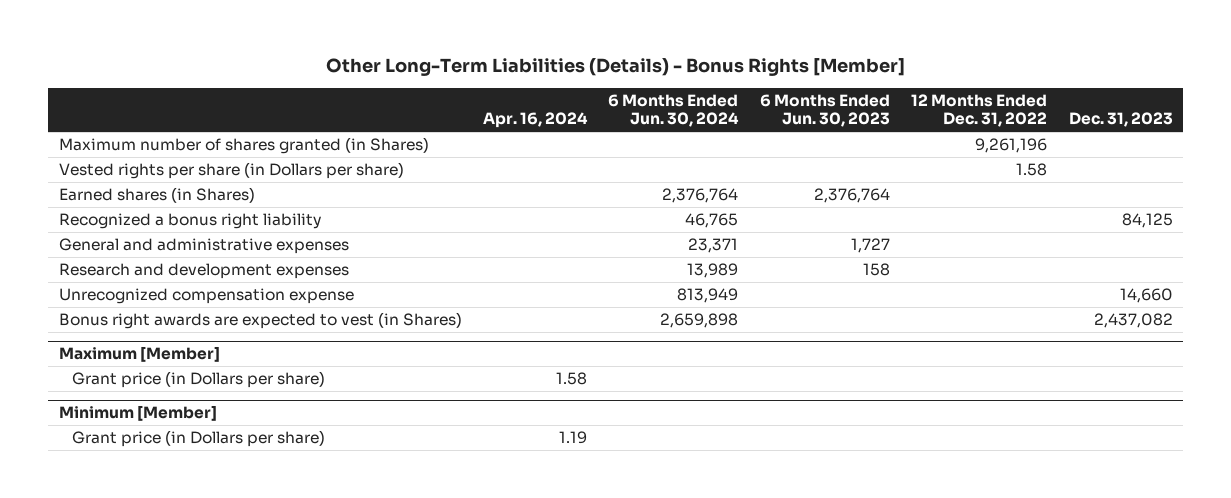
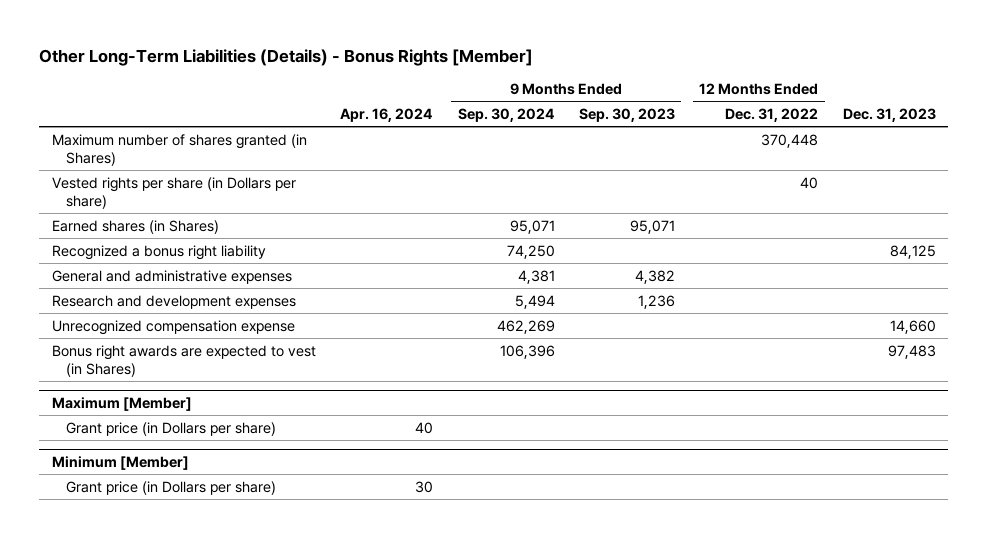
- | Apr. 16, 2024 | 6 Months Ended Jun. 30, 2024 | 6 Months Ended Jun. 30, 2023 | 12 Months Ended Dec. 31, 2022 | Dec. 31, 2023
+ | Apr. 16, 2024 | 9 Months Ended Sep. 30, 2024 | 9 Months Ended Sep. 30, 2023 | 12 Months Ended Dec. 31, 2022 | Dec. 31, 2023
- Maximum number of shares granted (in Shares) | | | | 9,261,196 |
- Vested rights per share (in Dollars per share) | | | | 1.58 |
+ Maximum number of shares granted (in Shares) | | | | 370,448 |
+ Vested rights per share (in Dollars per share) | | | | 40 |
- Bonus right awards are expected to vest (in Shares) | | 2,659,898 | | | 2,437,082
+ Bonus right awards are expected to vest (in Shares) | | 106,396 | | | 97,483
@ Maximum [Member]
- Grant price (in Dollars per share) | 1.58 | | | |
+ Grant price (in Dollars per share) | 40 | | | |
@ Minimum [Member]
- Grant price (in Dollars per share) | 1.19 | | | |
+ Grant price (in Dollars per share) | 30 | | | |

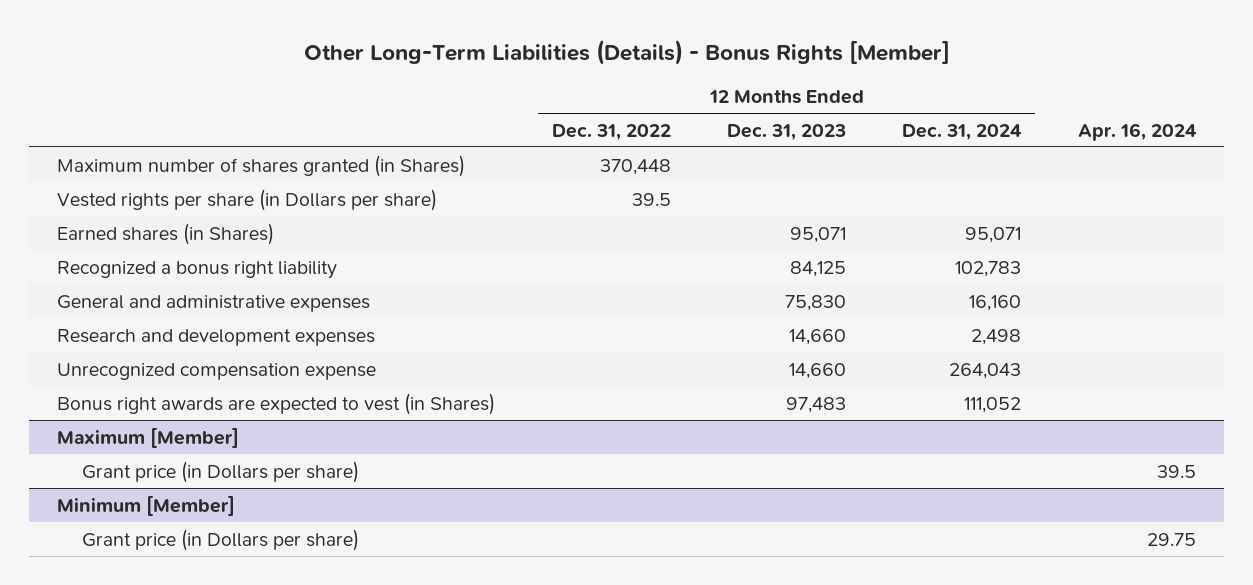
- | Apr. 16, 2024 | 9 Months Ended Sep. 30, 2024 | 9 Months Ended Sep. 30, 2023 | 12 Months Ended Dec. 31, 2022 | Dec. 31, 2023
+ | 12 Months Ended Dec. 31, 2022 | 12 Months Ended Dec. 31, 2023 | 12 Months Ended Dec. 31, 2024 | Apr. 16, 2024
- Vested rights per share (in Dollars per share) | | | | 40 |
+ Vested rights per share (in Dollars per share) | 39.5 | | |
@ Maximum [Member]
- Grant price (in Dollars per share) | 40 | | | |
+ Grant price (in Dollars per share) | | | | 39.5
@ Minimum [Member]
- Grant price (in Dollars per share) | 30 | | | |
+ Grant price (in Dollars per share) | | | | 29.75

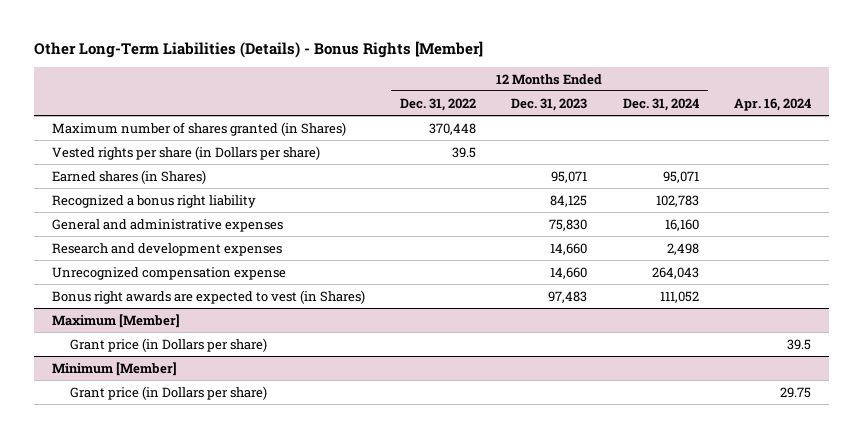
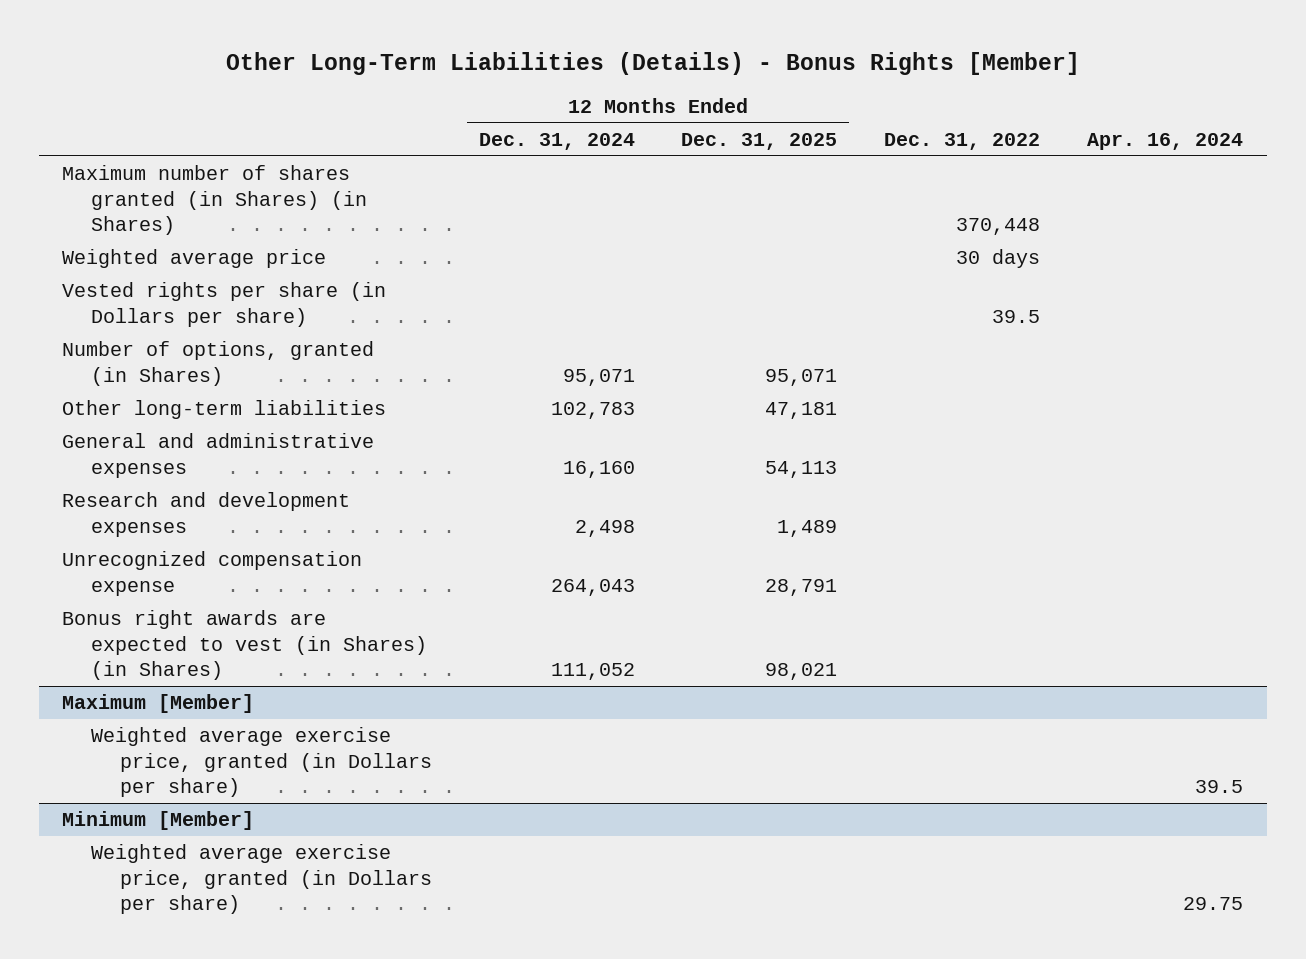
- | 12 Months Ended Dec. 31, 2022 | 12 Months Ended Dec. 31, 2023 | 12 Months Ended Dec. 31, 2024 | Apr. 16, 2024
+ | 12 Months Ended Dec. 31, 2024 | 12 Months Ended Dec. 31, 2025 | Dec. 31, 2022 | Apr. 16, 2024
- Maximum number of shares granted (in Shares) | 370,448 | | |
+ Maximum number of shares granted (in Shares) (in Shares) | | | 370,448 |
+ Weighted average price | | | 30 days |
- Earned shares (in Shares) | | 95,071 | 95,071 |
- Recognized a bonus right liability | | 84,125 | 102,783 |
+ Number of options, granted (in Shares) | 95,071 | 95,071 | |
+ Other long-term liabilities | 102,783 | 47,181 | |
- Bonus right awards are expected to vest (in Shares) | | 97,483 | 111,052 |
+ Bonus right awards are expected to vest (in Shares) (in Shares) | 111,052 | 98,021 | |
@ Maximum [Member]
- Grant price (in Dollars per share) | | | | 39.5
+ Weighted average exercise price, granted (in Dollars per share) | | | | 39.5
@ Minimum [Member]
- Grant price (in Dollars per share) | | | | 29.75
+ Weighted average exercise price, granted (in Dollars per share) | | | | 29.75

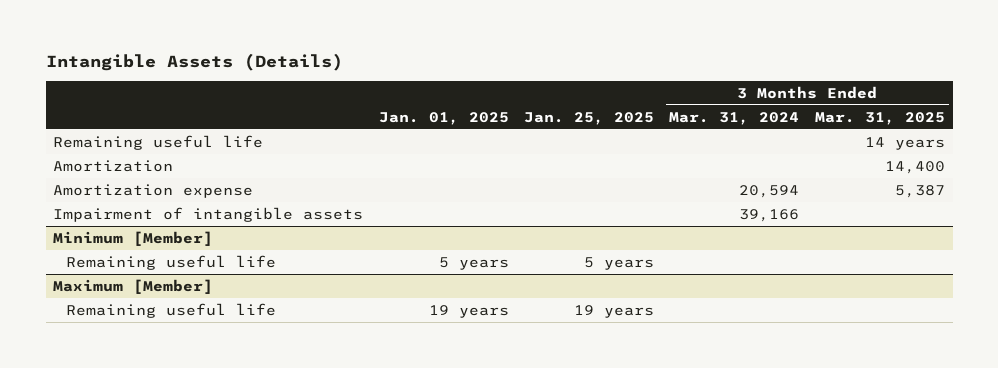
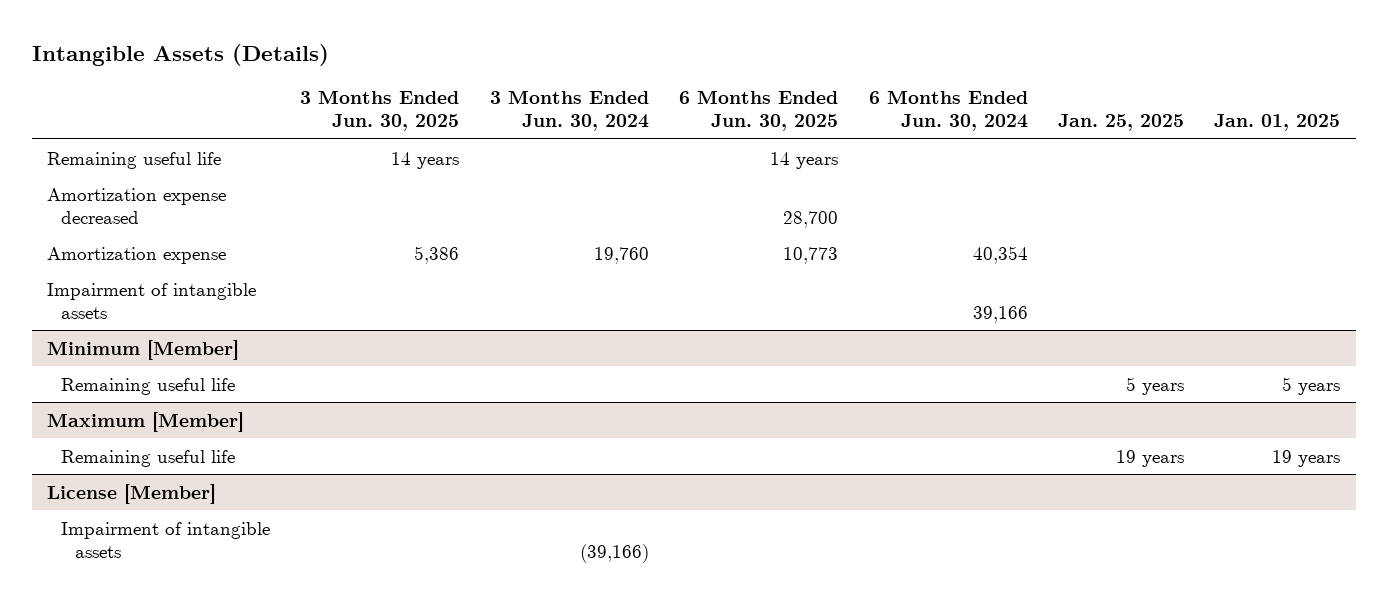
- | Jan. 01, 2025 | Jan. 25, 2025 | 3 Months Ended Mar. 31, 2024 | 3 Months Ended Mar. 31, 2025
+ | 3 Months Ended Jun. 30, 2025 | 3 Months Ended Jun. 30, 2024 | 6 Months Ended Jun. 30, 2025 | 6 Months Ended Jun. 30, 2024 | Jan. 25, 2025 | Jan. 01, 2025
- Amortization | | | | 14,400
+ Amortization expense decreased | | | 28,700 | | |
+ License [Member]
+ Impairment of intangible assets | | (39,166) | | | |

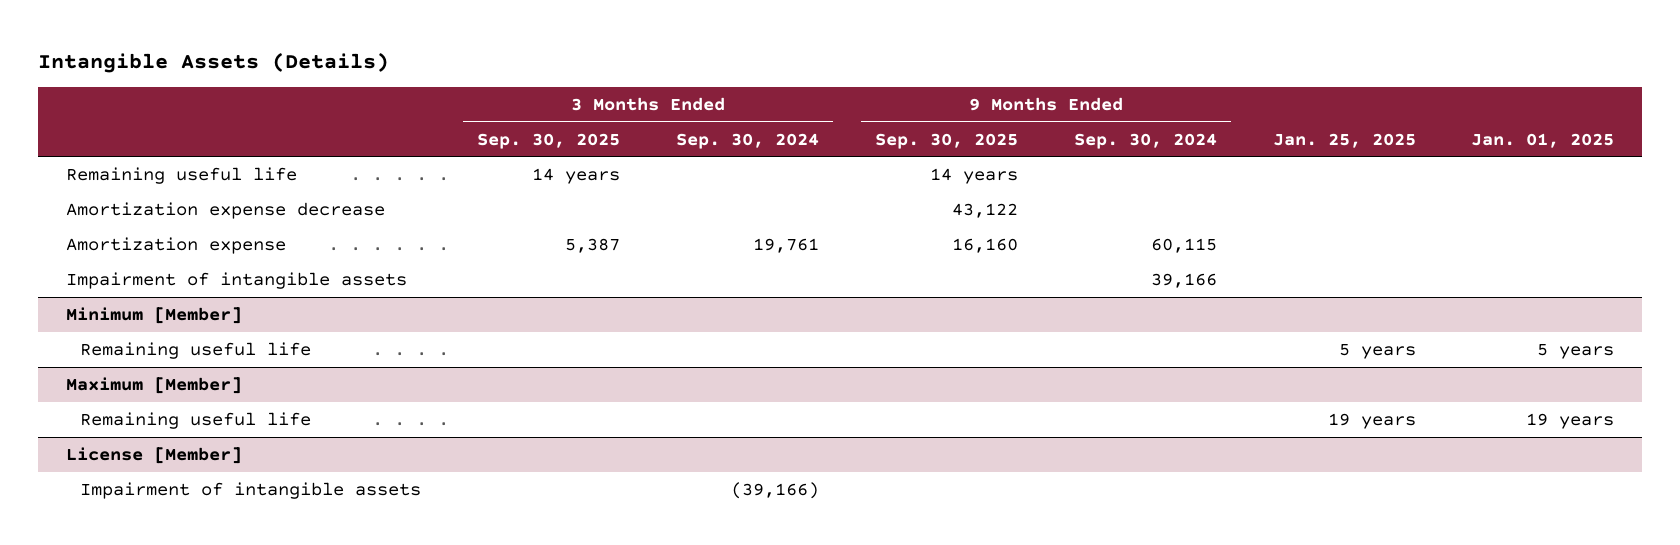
- | 3 Months Ended Jun. 30, 2025 | 3 Months Ended Jun. 30, 2024 | 6 Months Ended Jun. 30, 2025 | 6 Months Ended Jun. 30, 2024 | Jan. 25, 2025 | Jan. 01, 2025
+ | 3 Months Ended Sep. 30, 2025 | 3 Months Ended Sep. 30, 2024 | 9 Months Ended Sep. 30, 2025 | 9 Months Ended Sep. 30, 2024 | Jan. 25, 2025 | Jan. 01, 2025
- Amortization expense decreased | | | 28,700 | | |
+ Amortization expense decrease | | | 43,122 | | |

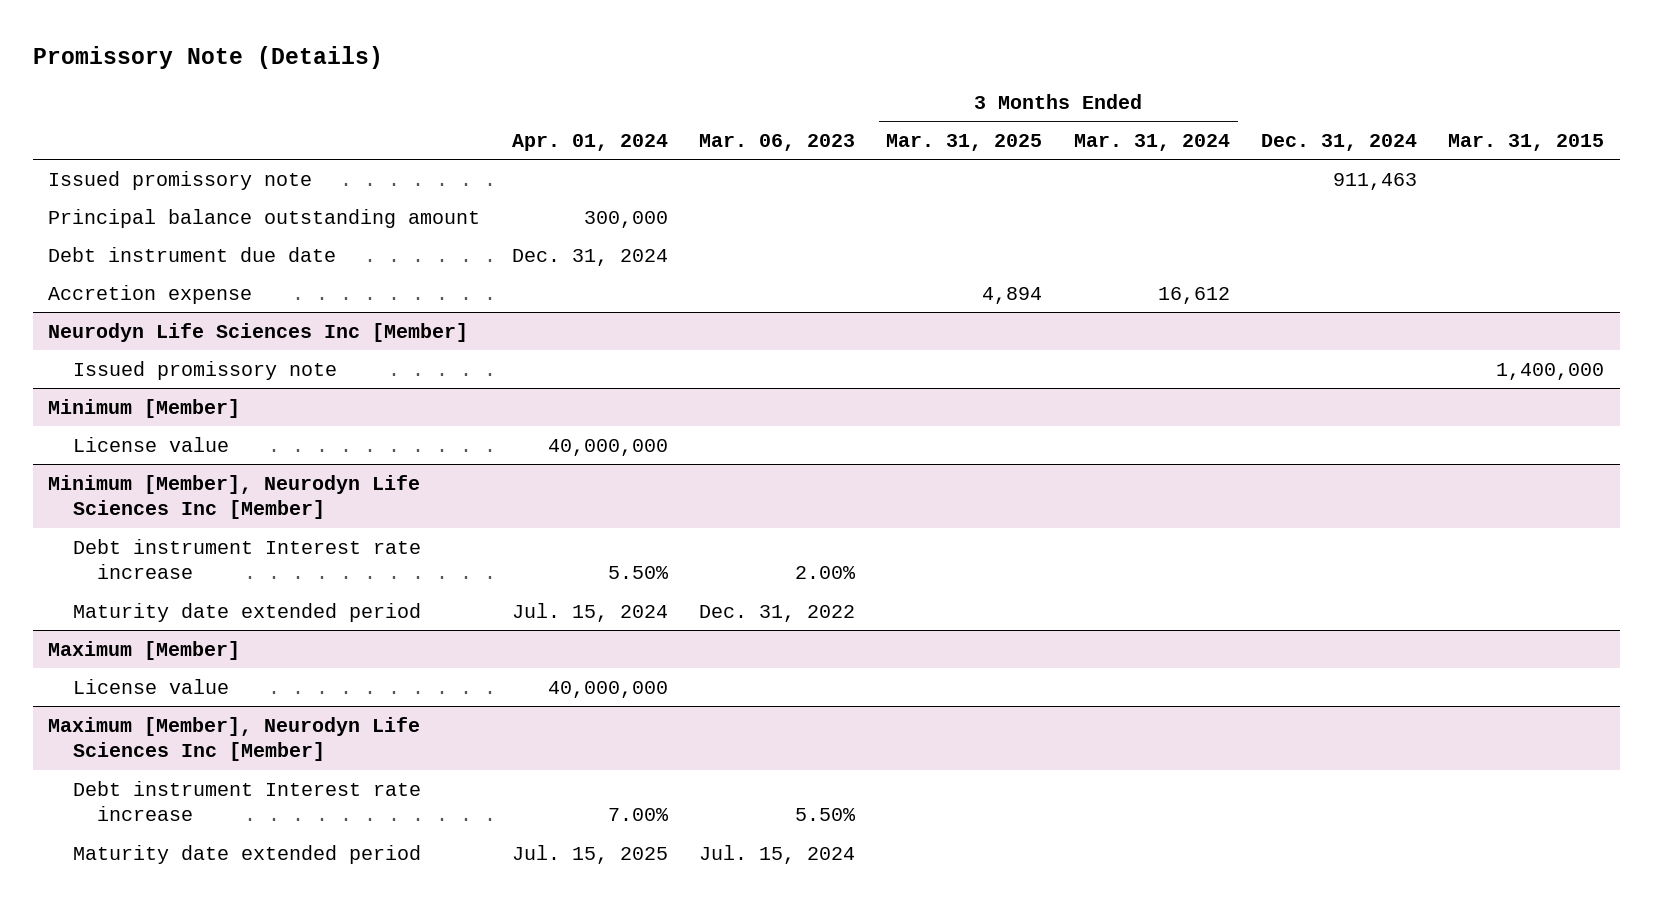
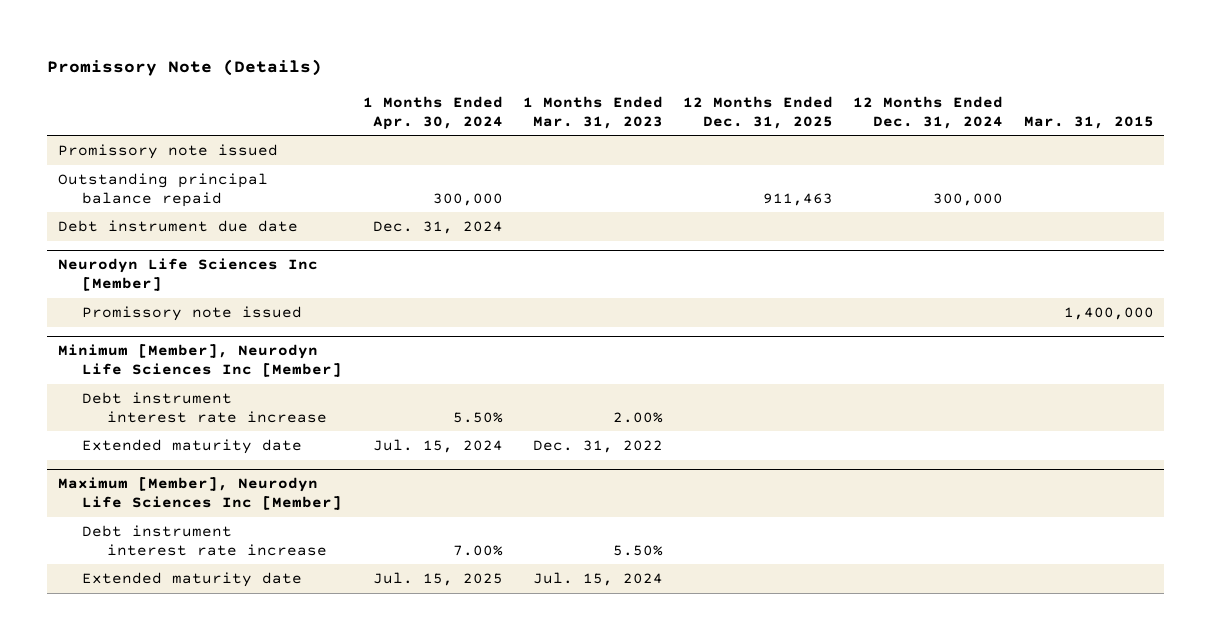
- | Apr. 01, 2024 | Mar. 06, 2023 | 3 Months Ended Mar. 31, 2025 | 3 Months Ended Mar. 31, 2024 | Dec. 31, 2024 | Mar. 31, 2015
+ | 1 Months Ended Apr. 30, 2024 | 1 Months Ended Mar. 31, 2023 | 12 Months Ended Dec. 31, 2025 | 12 Months Ended Dec. 31, 2024 | Mar. 31, 2015
- Issued promissory note | | | | | 911,463 |
- Principal balance outstanding amount | 300,000 | | | | |
+ Promissory note issued
+ Outstanding principal balance repaid | 300,000 | | 911,463 | 300,000 |
- Accretion expense | | | 4,894 | 16,612 | |
@ Neurodyn Life Sciences Inc [Member]
- Issued promissory note | | | | | | 1,400,000
- Minimum [Member]
- License value | 40,000,000 | | | | |
@ Neurodyn Life Sciences Inc [Member]
+ Promissory note issued | | | | | 1,400,000
@ Minimum [Member], Neurodyn Life Sciences Inc [Member]
- Debt instrument Interest rate increase | 5.50% | 2.00% | | | |
- Maturity date extended period | Jul. 15, 2024 | Dec. 31, 2022 | | | |
- Maximum [Member]
- License value | 40,000,000 | | | | |
@ Minimum [Member], Neurodyn Life Sciences Inc [Member]
+ Debt instrument interest rate increase | 5.50% | 2.00% | | |
+ Extended maturity date | Jul. 15, 2024 | Dec. 31, 2022 | | |
@ Maximum [Member], Neurodyn Life Sciences Inc [Member]
- Debt instrument Interest rate increase | 7.00% | 5.50% | | | |
- Maturity date extended period | Jul. 15, 2025 | Jul. 15, 2024 | | | |
+ Debt instrument interest rate increase | 7.00% | 5.50% | | |
+ Extended maturity date | Jul. 15, 2025 | Jul. 15, 2024 | | |

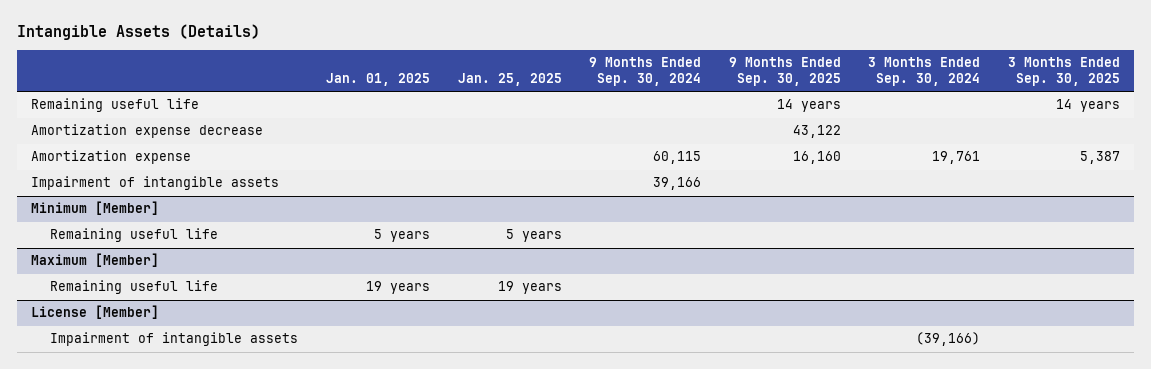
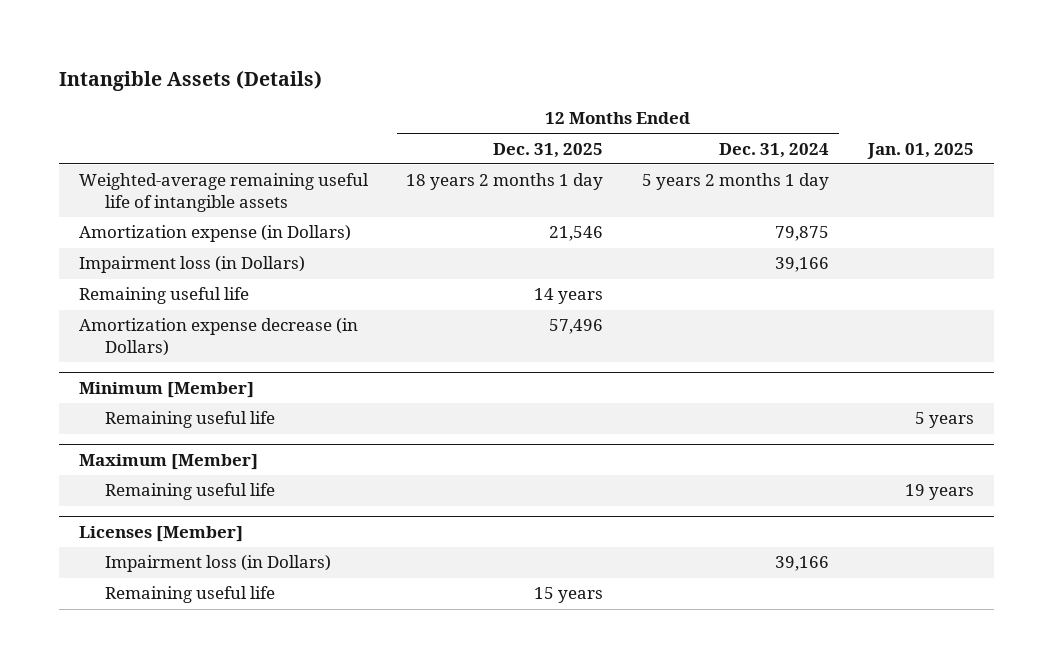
- | Jan. 01, 2025 | Jan. 25, 2025 | 9 Months Ended Sep. 30, 2024 | 9 Months Ended Sep. 30, 2025 | 3 Months Ended Sep. 30, 2024 | 3 Months Ended Sep. 30, 2025
+ | 12 Months Ended Dec. 31, 2025 | 12 Months Ended Dec. 31, 2024 | Jan. 01, 2025
+ Weighted-average remaining useful life of intangible assets | 18 years 2 months 1 day | 5 years 2 months 1 day |
+ Amortization expense (in Dollars) | 21,546 | 79,875 |
+ Impairment loss (in Dollars) | | 39,166 |
- Amortization expense decrease | | | | 43,122 | |
- Amortization expense | | | 60,115 | 16,160 | 19,761 | 5,387
- Impairment of intangible assets | | | 39,166 | | |
+ Amortization expense decrease (in Dollars) | 57,496 | |
- License [Member]
- Impairment of intangible assets | | | | | (39,166) |
+ Licenses [Member]
+ Impairment loss (in Dollars) | | 39,166 |
+ Remaining useful life | 15 years | |

